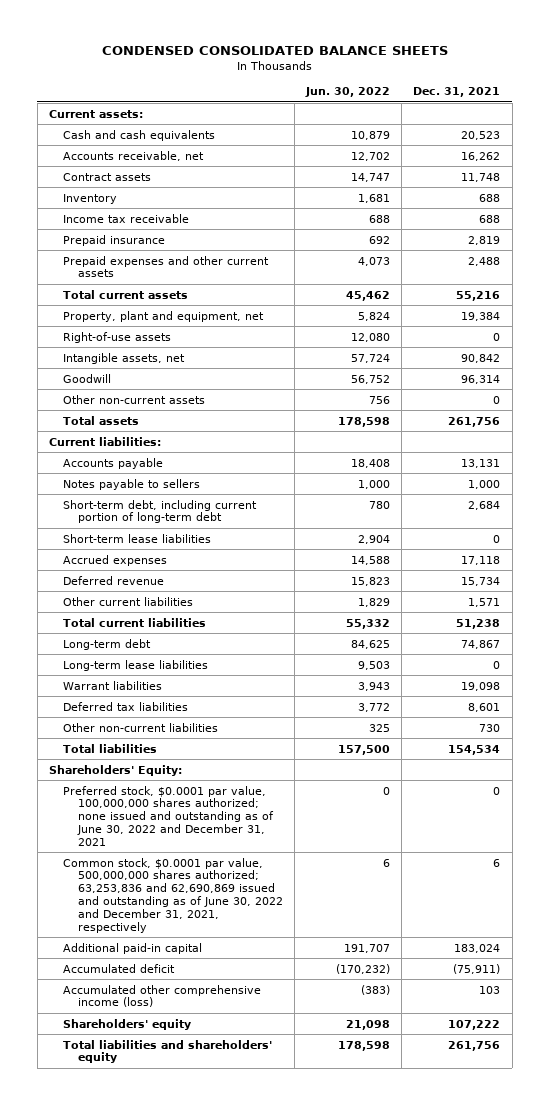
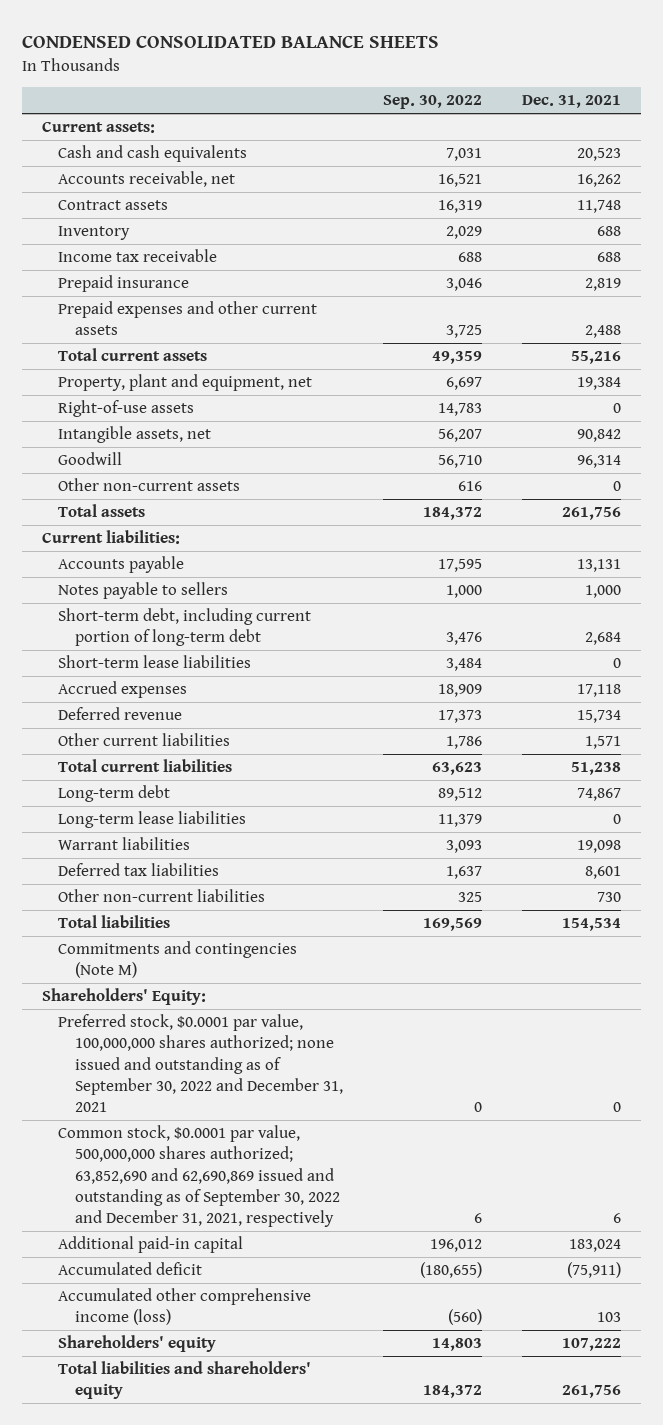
- | Jun. 30, 2022 | Dec. 31, 2021
+ | Sep. 30, 2022 | Dec. 31, 2021
+ Commitments and contingencies (Note M)
- Preferred stock, $0.0001 par value, 100,000,000 shares authorized; none issued and outstanding as of June 30, 2022 and December 31, 2021 | 0 | 0
- Common stock, $0.0001 par value, 500,000,000 shares authorized; 63,253,836 and 62,690,869 issued and outstanding as of June 30, 2022 and December 31, 2021, respectively | 6 | 6
+ Preferred stock, $0.0001 par value, 100,000,000 shares authorized; none issued and outstanding as of September 30, 2022 and December 31, 2021 | 0 | 0
+ Common stock, $0.0001 par value, 500,000,000 shares authorized; 63,852,690 and 62,690,869 issued and outstanding as of September 30, 2022 and December 31, 2021, respectively | 6 | 6

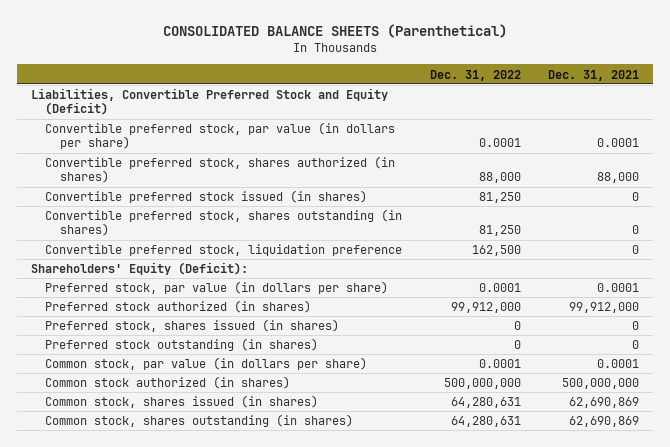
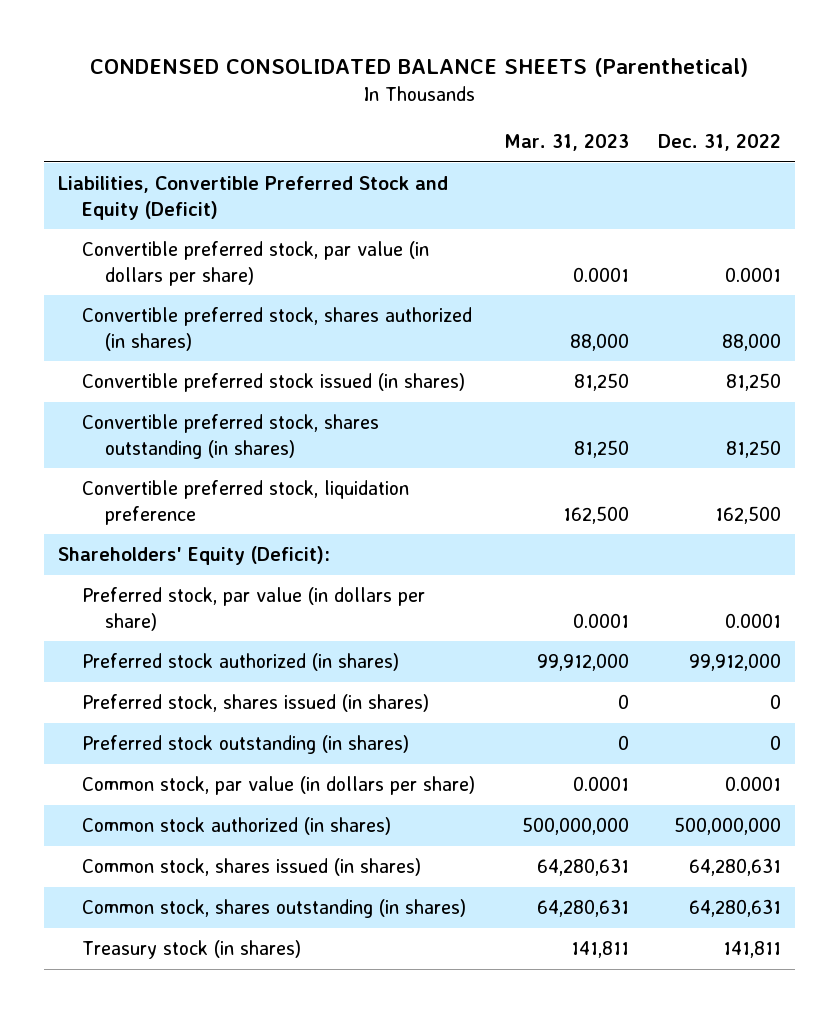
- CONSOLIDATED BALANCE SHEETS (Parenthetical)
+ CONDENSED CONSOLIDATED BALANCE SHEETS (Parenthetical)
- | Dec. 31, 2022 | Dec. 31, 2021
+ | Mar. 31, 2023 | Dec. 31, 2022
+ Treasury stock (in shares) | 141,811 | 141,811

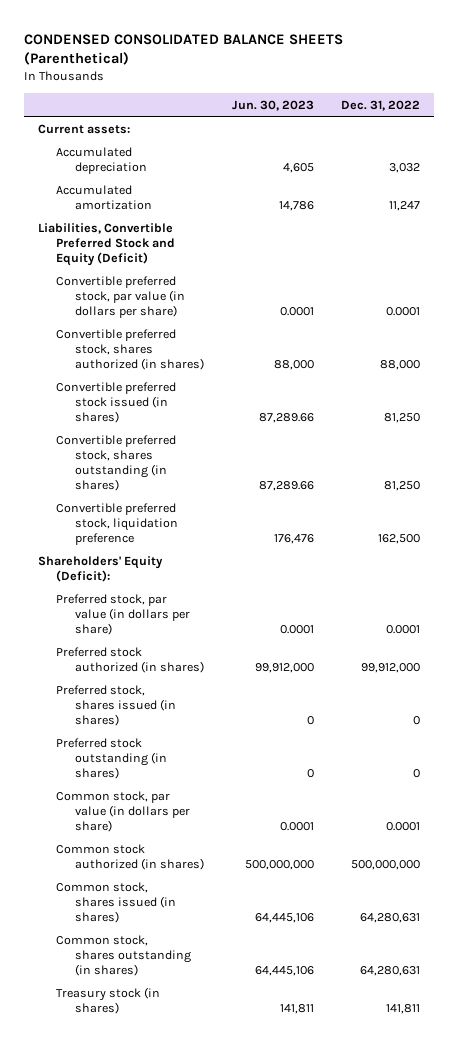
- | Mar. 31, 2023 | Dec. 31, 2022
+ | Jun. 30, 2023 | Dec. 31, 2022
+ Current assets:
+ Accumulated depreciation | 4,605 | 3,032
+ Accumulated amortization | 14,786 | 11,247

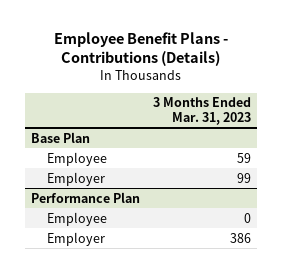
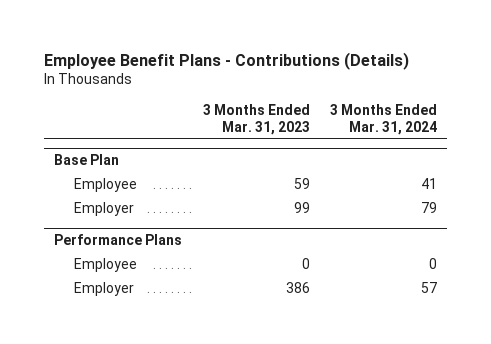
- | 3 Months Ended Mar. 31, 2023
+ | 3 Months Ended Mar. 31, 2023 | 3 Months Ended Mar. 31, 2024
- Performance Plan
+ Performance Plans

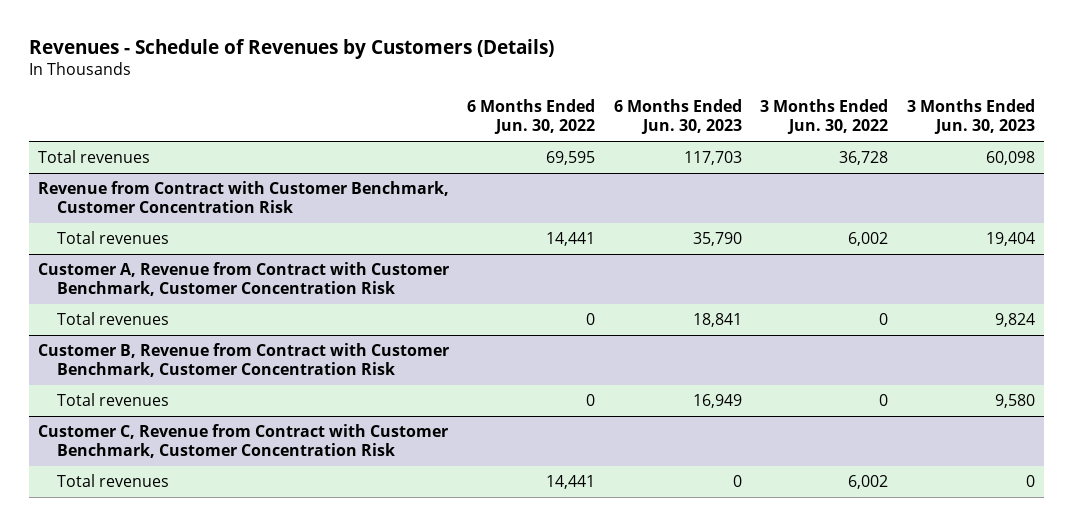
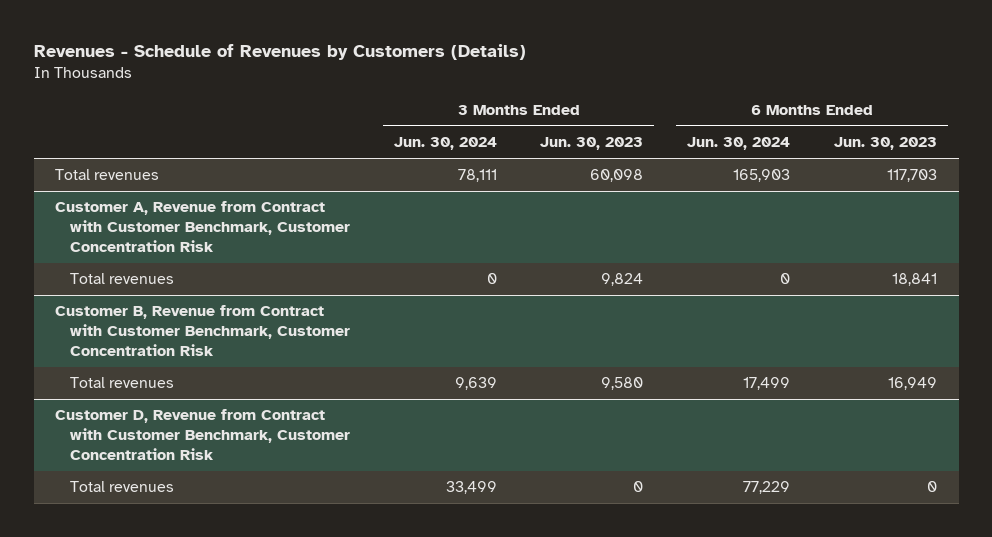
- | 6 Months Ended Jun. 30, 2022 | 6 Months Ended Jun. 30, 2023 | 3 Months Ended Jun. 30, 2022 | 3 Months Ended Jun. 30, 2023
+ | 3 Months Ended Jun. 30, 2024 | 3 Months Ended Jun. 30, 2023 | 6 Months Ended Jun. 30, 2024 | 6 Months Ended Jun. 30, 2023
- Revenue from Contract with Customer Benchmark, Customer Concentration Risk
- Total revenues | 14,441 | 35,790 | 6,002 | 19,404
- Customer C, Revenue from Contract with Customer Benchmark, Customer Concentration Risk
+ Customer D, Revenue from Contract with Customer Benchmark, Customer Concentration Risk

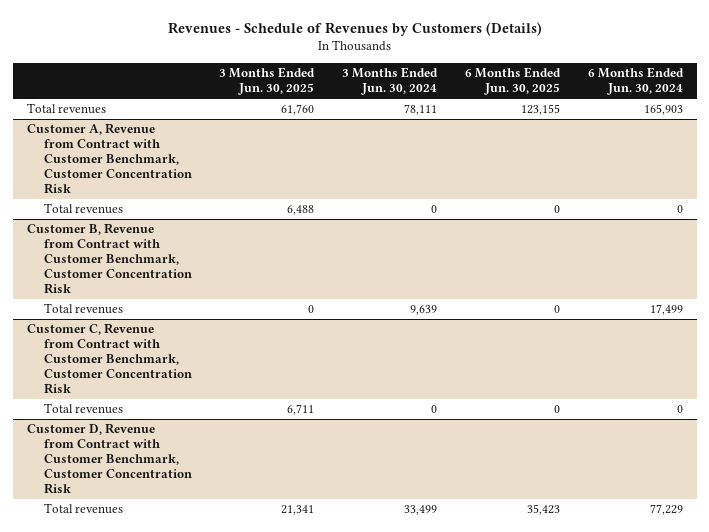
- | 3 Months Ended Jun. 30, 2024 | 3 Months Ended Jun. 30, 2023 | 6 Months Ended Jun. 30, 2024 | 6 Months Ended Jun. 30, 2023
+ | 3 Months Ended Jun. 30, 2025 | 3 Months Ended Jun. 30, 2024 | 6 Months Ended Jun. 30, 2025 | 6 Months Ended Jun. 30, 2024
+ Customer C, Revenue from Contract with Customer Benchmark, Customer Concentration Risk
+ Total revenues | 6,711 | 0 | 0 | 0

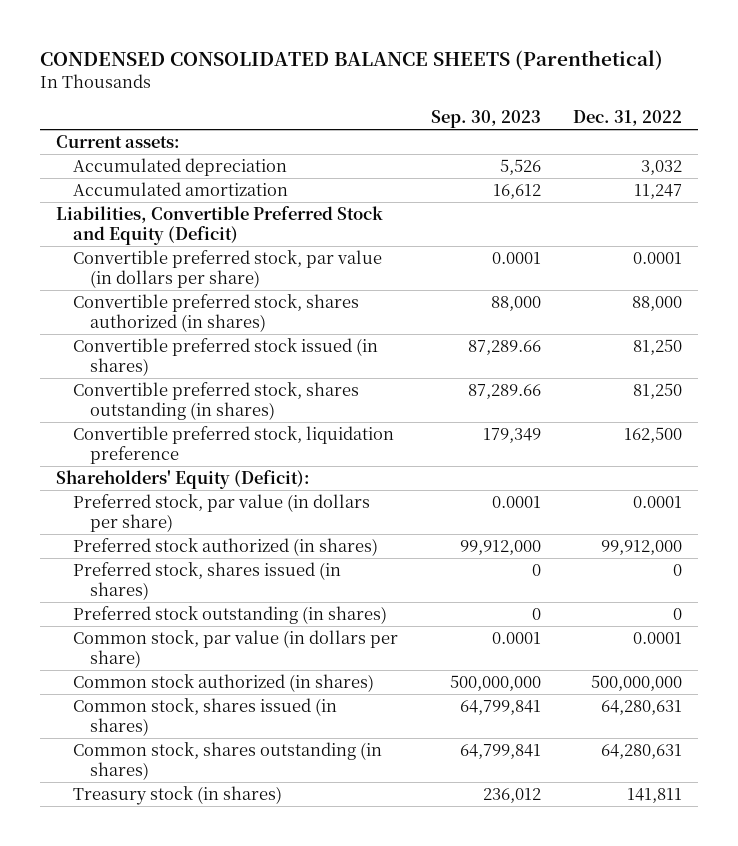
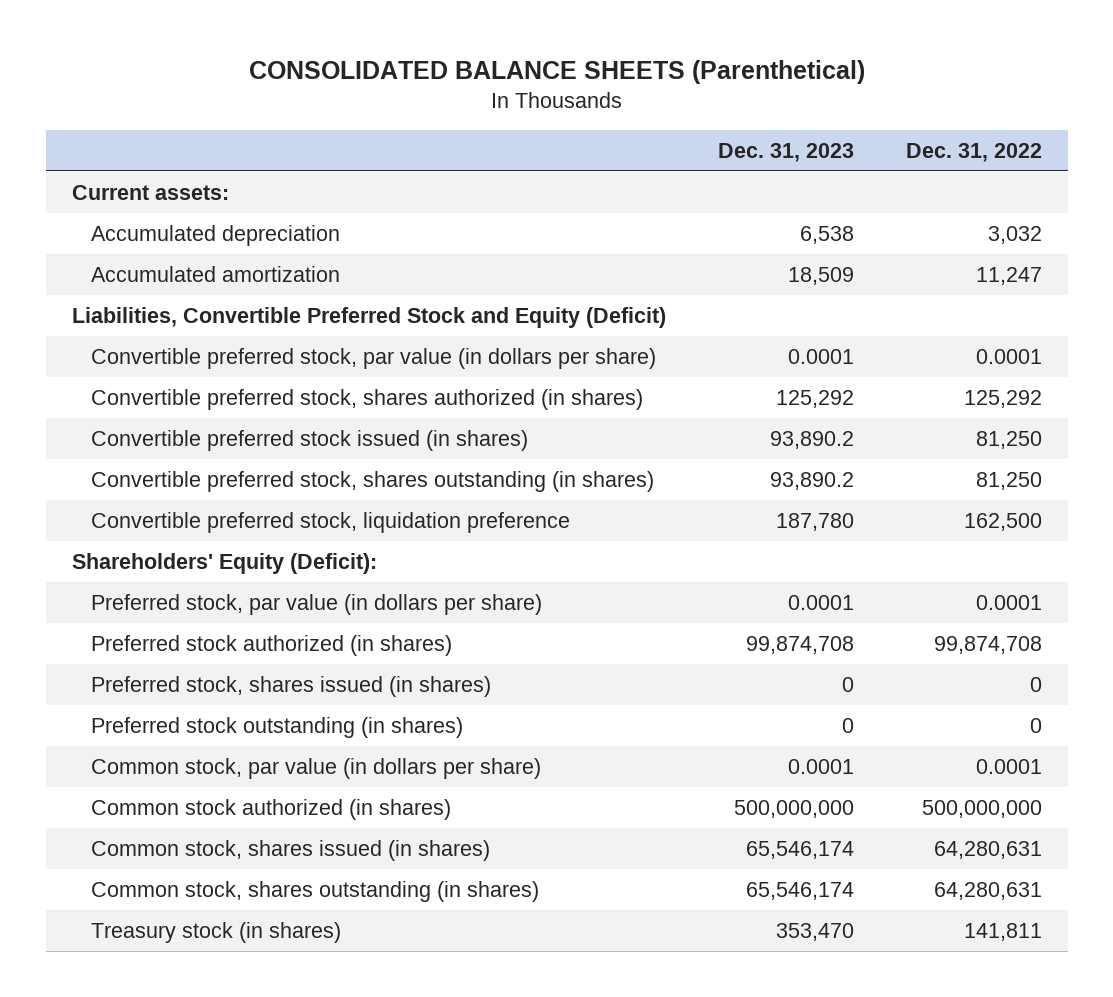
- CONDENSED CONSOLIDATED BALANCE SHEETS (Parenthetical)
+ CONSOLIDATED BALANCE SHEETS (Parenthetical)
- | Sep. 30, 2023 | Dec. 31, 2022
+ | Dec. 31, 2023 | Dec. 31, 2022
- Convertible preferred stock, shares authorized (in shares) | 88,000 | 88,000
+ Convertible preferred stock, shares authorized (in shares) | 125,292 | 125,292
- Preferred stock authorized (in shares) | 99,912,000 | 99,912,000
+ Preferred stock authorized (in shares) | 99,874,708 | 99,874,708

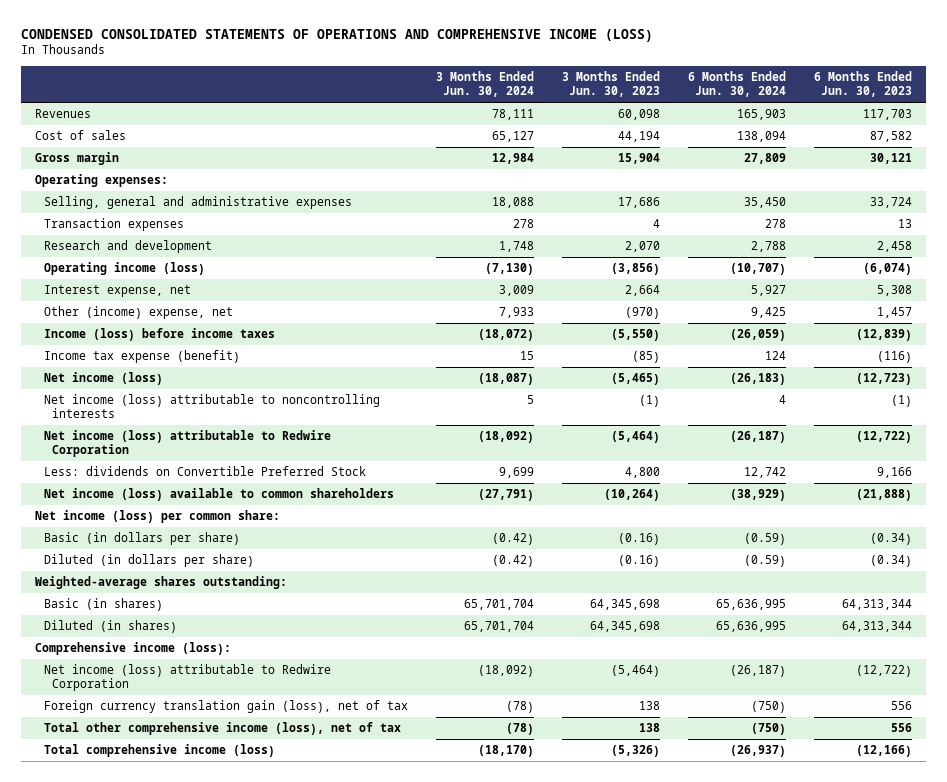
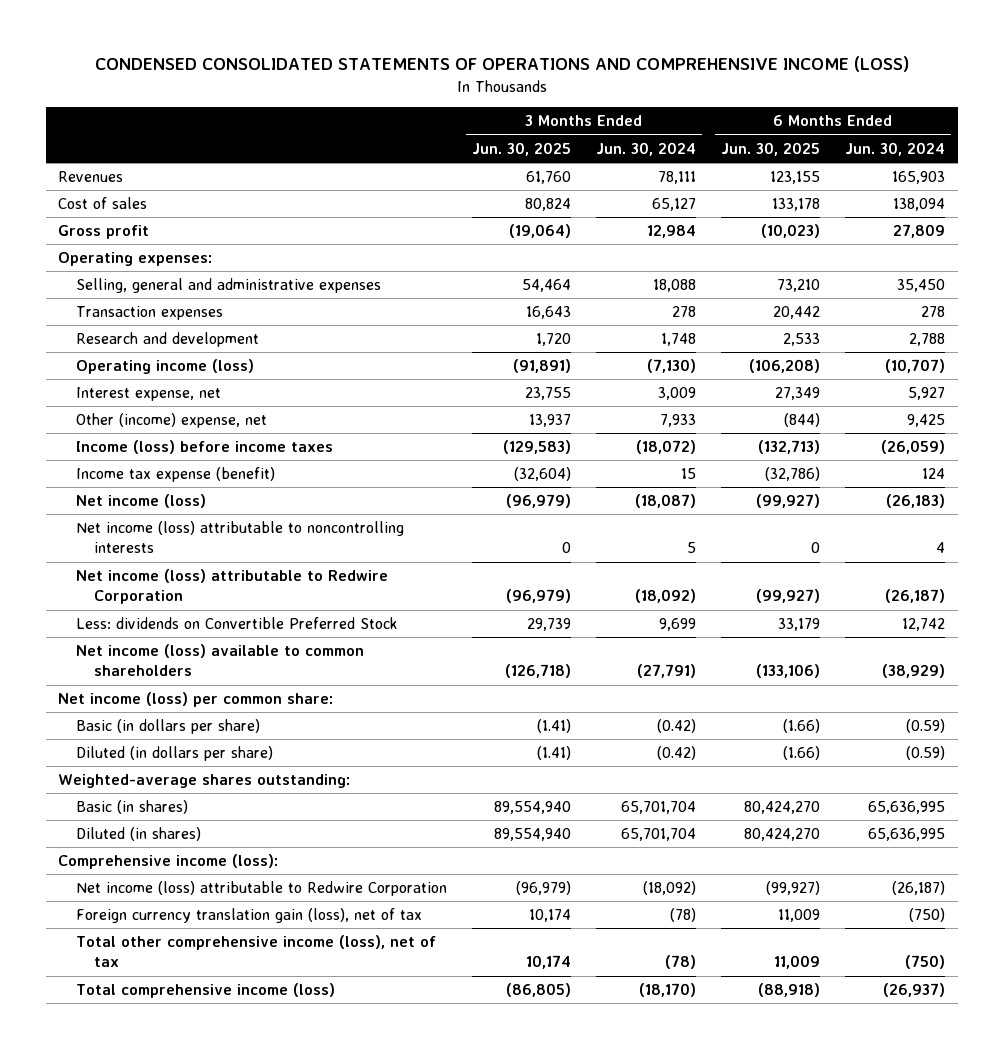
- | 3 Months Ended Jun. 30, 2024 | 3 Months Ended Jun. 30, 2023 | 6 Months Ended Jun. 30, 2024 | 6 Months Ended Jun. 30, 2023
+ | 3 Months Ended Jun. 30, 2025 | 3 Months Ended Jun. 30, 2024 | 6 Months Ended Jun. 30, 2025 | 6 Months Ended Jun. 30, 2024
- Gross margin | 12,984 | 15,904 | 27,809 | 30,121
+ Gross profit | (19,064) | 12,984 | (10,023) | 27,809

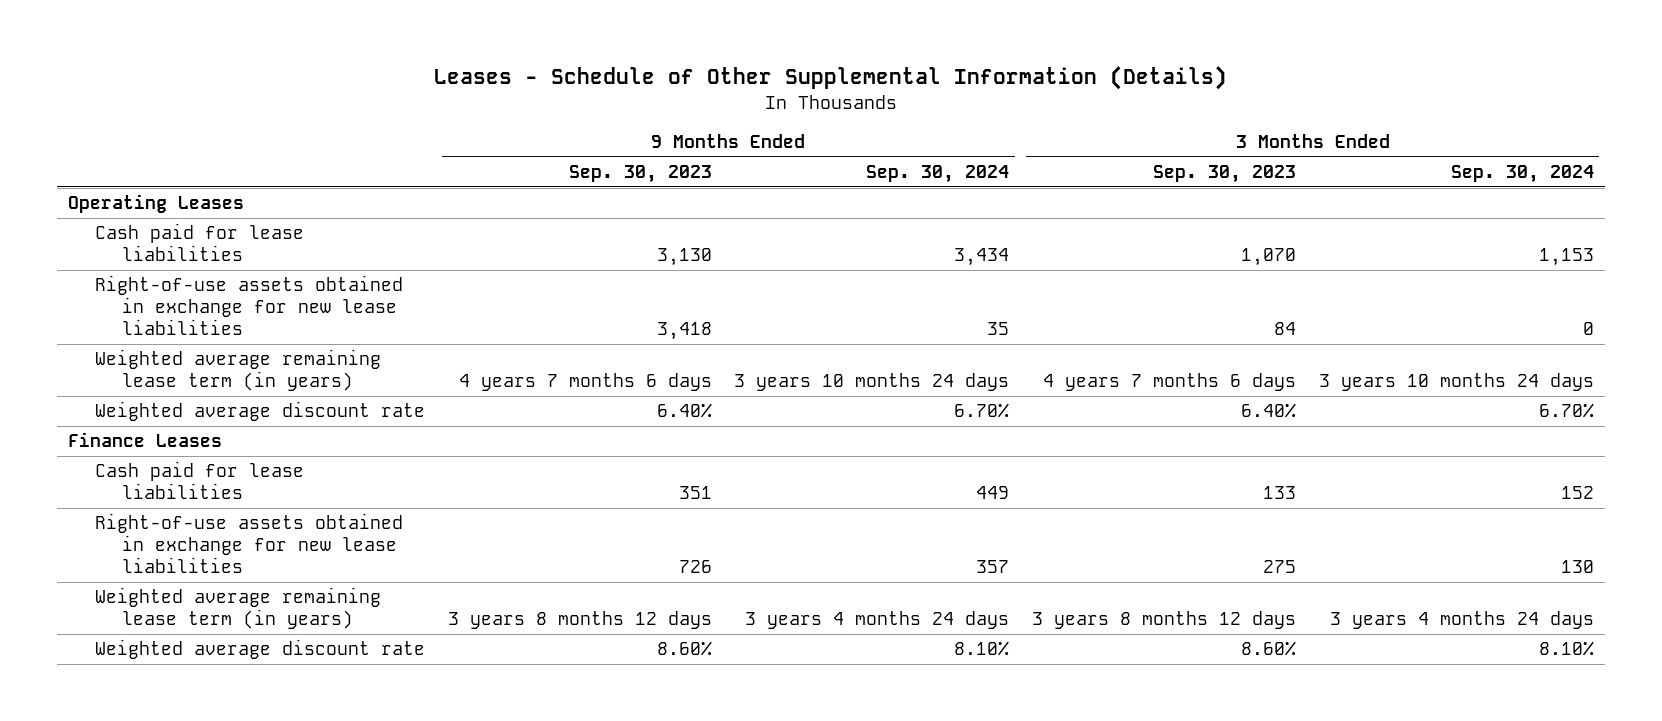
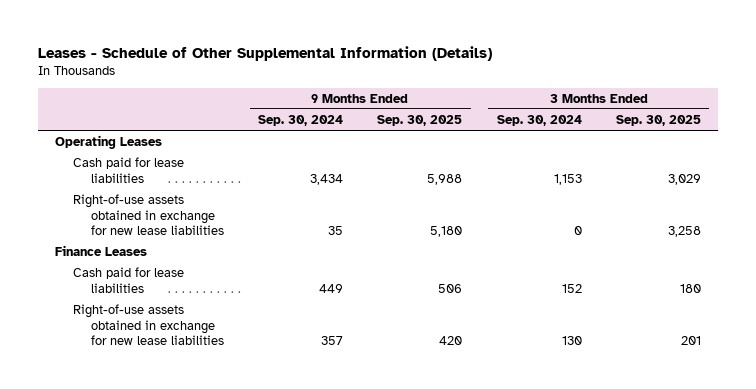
- | 9 Months Ended Sep. 30, 2023 | 9 Months Ended Sep. 30, 2024 | 3 Months Ended Sep. 30, 2023 | 3 Months Ended Sep. 30, 2024
+ | 9 Months Ended Sep. 30, 2024 | 9 Months Ended Sep. 30, 2025 | 3 Months Ended Sep. 30, 2024 | 3 Months Ended Sep. 30, 2025
- Weighted average remaining lease term (in years) | 4 years 7 months 6 days | 3 years 10 months 24 days | 4 years 7 months 6 days | 3 years 10 months 24 days
- Weighted average discount rate | 6.40% | 6.70% | 6.40% | 6.70%
- Weighted average remaining lease term (in years) | 3 years 8 months 12 days | 3 years 4 months 24 days | 3 years 8 months 12 days | 3 years 4 months 24 days
- Weighted average discount rate | 8.60% | 8.10% | 8.60% | 8.10%

